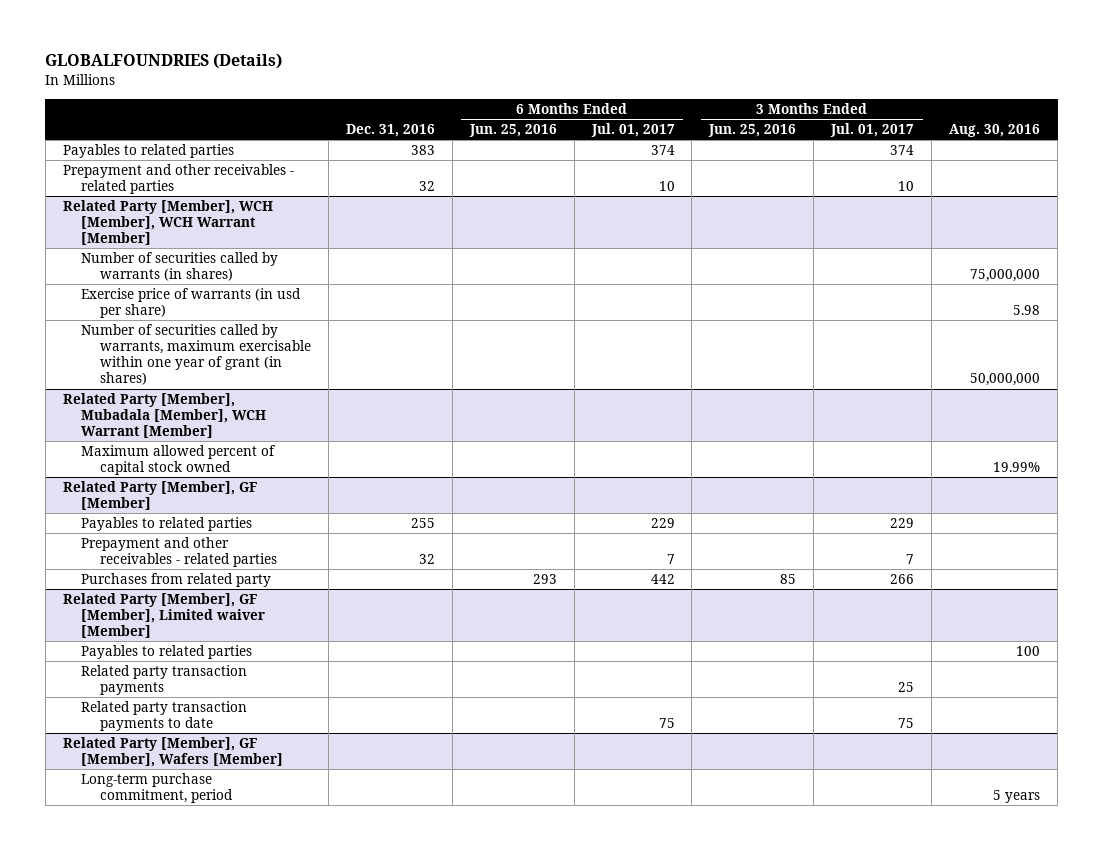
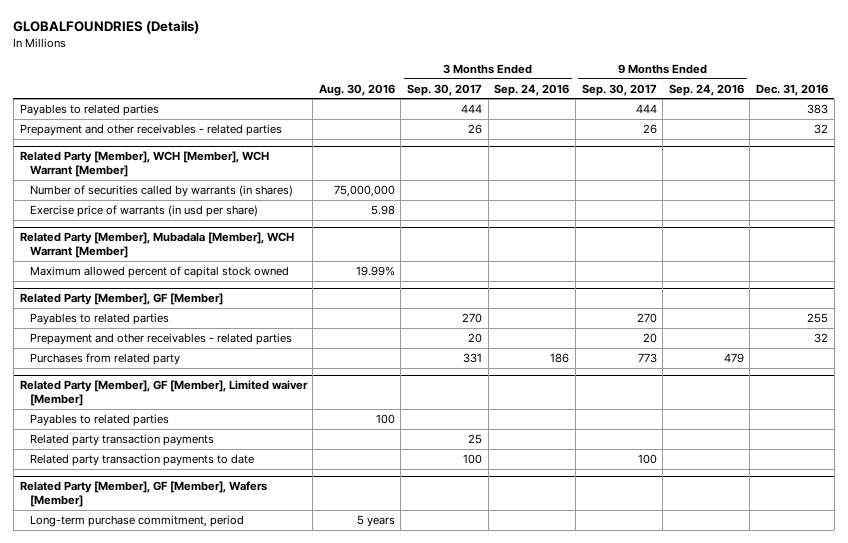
- | Dec. 31, 2016 | 6 Months Ended Jun. 25, 2016 | 6 Months Ended Jul. 01, 2017 | 3 Months Ended Jun. 25, 2016 | 3 Months Ended Jul. 01, 2017 | Aug. 30, 2016
+ | Aug. 30, 2016 | 3 Months Ended Sep. 30, 2017 | 3 Months Ended Sep. 24, 2016 | 9 Months Ended Sep. 30, 2017 | 9 Months Ended Sep. 24, 2016 | Dec. 31, 2016
@ Related Party [Member], WCH [Member], WCH Warrant [Member]
- Number of securities called by warrants, maximum exercisable within one year of grant (in shares) | | | | | | 50,000,000

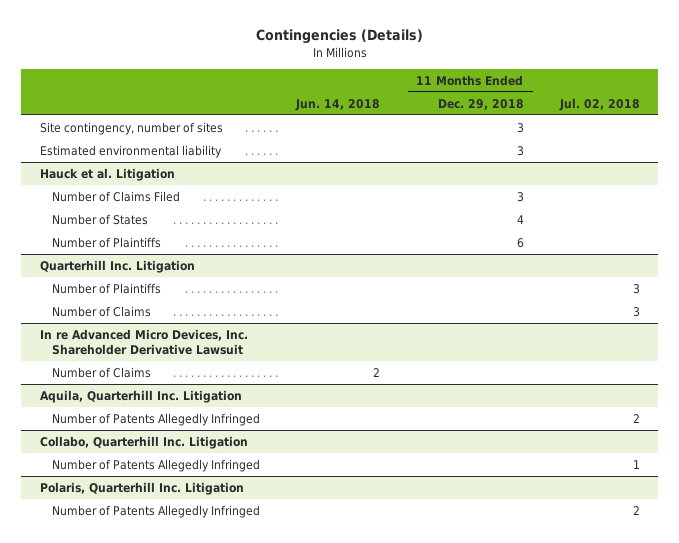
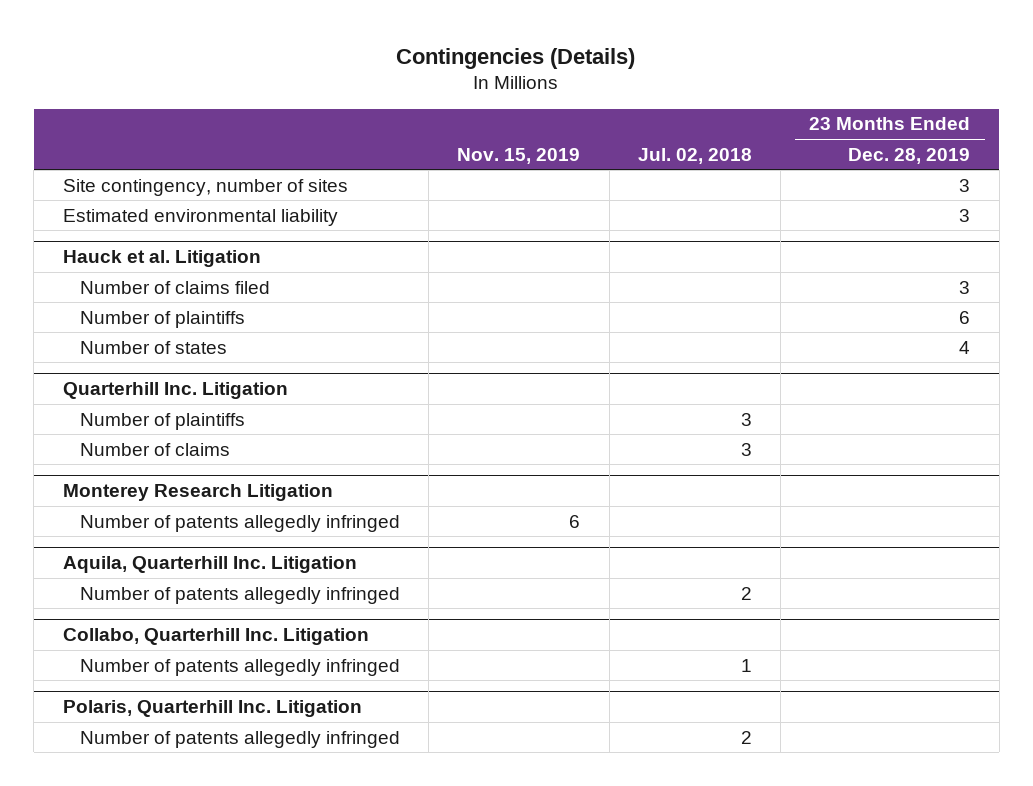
- | Jun. 14, 2018 | 11 Months Ended Dec. 29, 2018 | Jul. 02, 2018
+ | Nov. 15, 2019 | Jul. 02, 2018 | 23 Months Ended Dec. 28, 2019
@ Hauck et al. Litigation
- Number of Claims Filed | | 3 |
- Number of States | | 4 |
- Number of Plaintiffs | | 6 |
+ Number of claims filed | | | 3
+ Number of plaintiffs | | | 6
+ Number of states | | | 4
@ Quarterhill Inc. Litigation
- Number of Plaintiffs | | | 3
- Number of Claims | | | 3
- In re Advanced Micro Devices, Inc. Shareholder Derivative Lawsuit
- Number of Claims | 2 | |
@ Quarterhill Inc. Litigation
+ Number of plaintiffs | | 3 |
+ Number of claims | | 3 |
+ Monterey Research Litigation
+ Number of patents allegedly infringed | 6 | |
@ Aquila, Quarterhill Inc. Litigation
- Number of Patents Allegedly Infringed | | | 2
+ Number of patents allegedly infringed | | 2 |
@ Collabo, Quarterhill Inc. Litigation
- Number of Patents Allegedly Infringed | | | 1
+ Number of patents allegedly infringed | | 1 |
@ Polaris, Quarterhill Inc. Litigation
- Number of Patents Allegedly Infringed | | | 2
+ Number of patents allegedly infringed | | 2 |

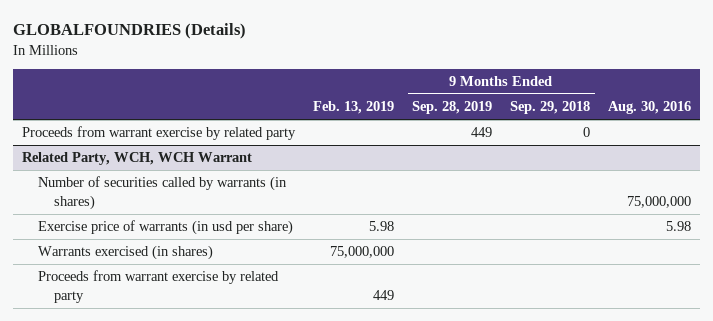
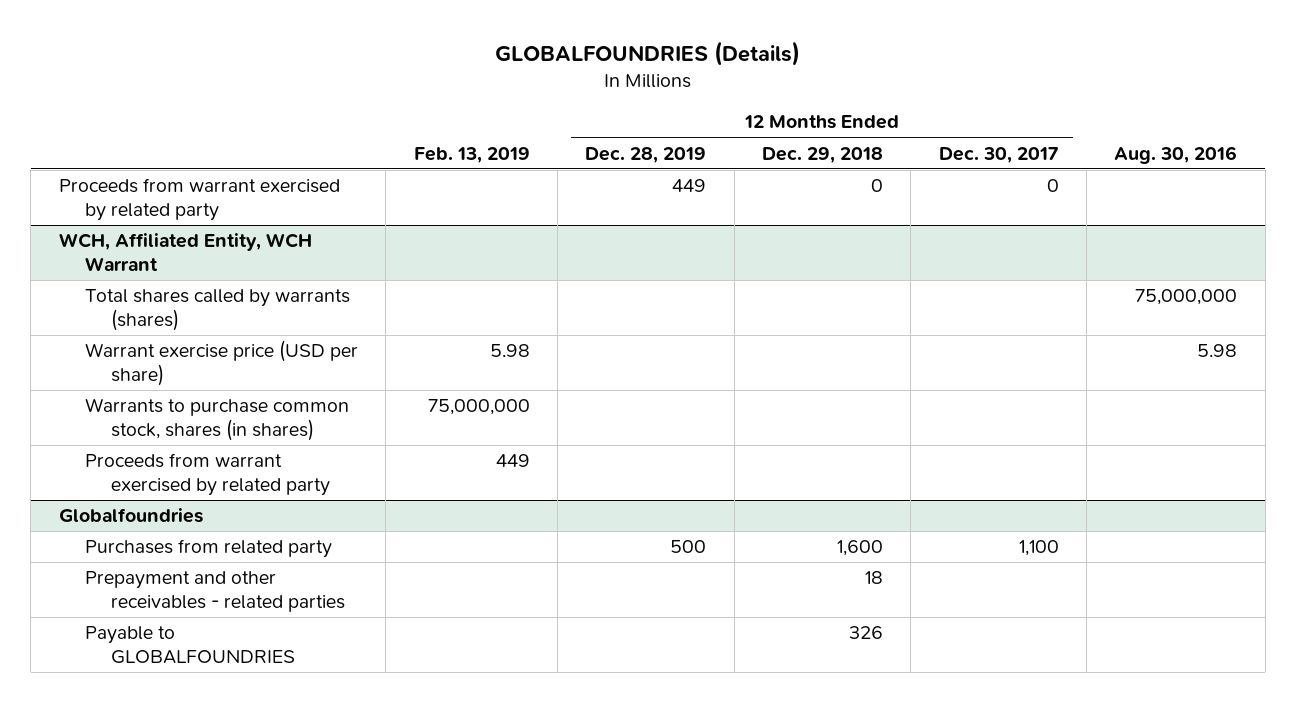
- | Feb. 13, 2019 | 9 Months Ended Sep. 28, 2019 | 9 Months Ended Sep. 29, 2018 | Aug. 30, 2016
+ | Feb. 13, 2019 | 12 Months Ended Dec. 28, 2019 | 12 Months Ended Dec. 29, 2018 | 12 Months Ended Dec. 30, 2017 | Aug. 30, 2016
- Proceeds from warrant exercise by related party | | 449 | 0 |
- Related Party, WCH, WCH Warrant
- Number of securities called by warrants (in shares) | | | | 75,000,000
- Exercise price of warrants (in usd per share) | 5.98 | | | 5.98
- Warrants exercised (in shares) | 75,000,000 | | |
- Proceeds from warrant exercise by related party | 449 | | |
+ Proceeds from warrant exercised by related party | | 449 | 0 | 0 |
+ WCH, Affiliated Entity, WCH Warrant
+ Total shares called by warrants (shares) | | | | | 75,000,000
+ Warrant exercise price (USD per share) | 5.98 | | | | 5.98
+ Warrants to purchase common stock, shares (in shares) | 75,000,000 | | | |
+ Proceeds from warrant exercised by related party | 449 | | | |
+ Globalfoundries
+ Purchases from related party | | 500 | 1,600 | 1,100 |
+ Prepayment and other receivables - related parties | | | 18 | |
+ Payable to GLOBALFOUNDRIES | | | 326 | |

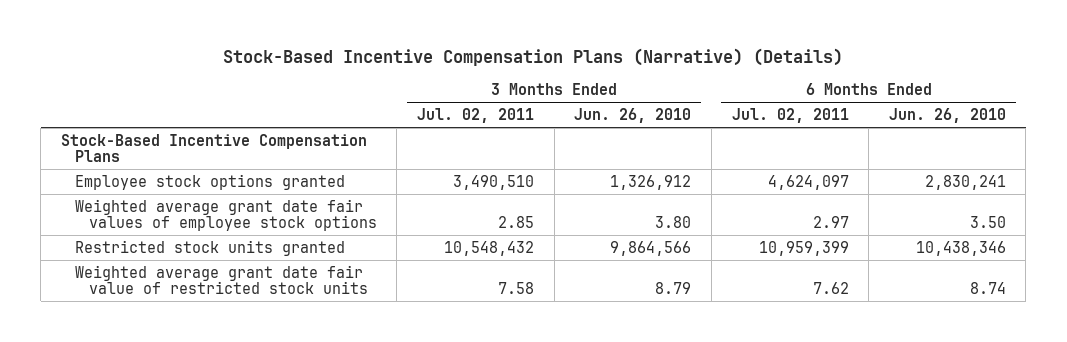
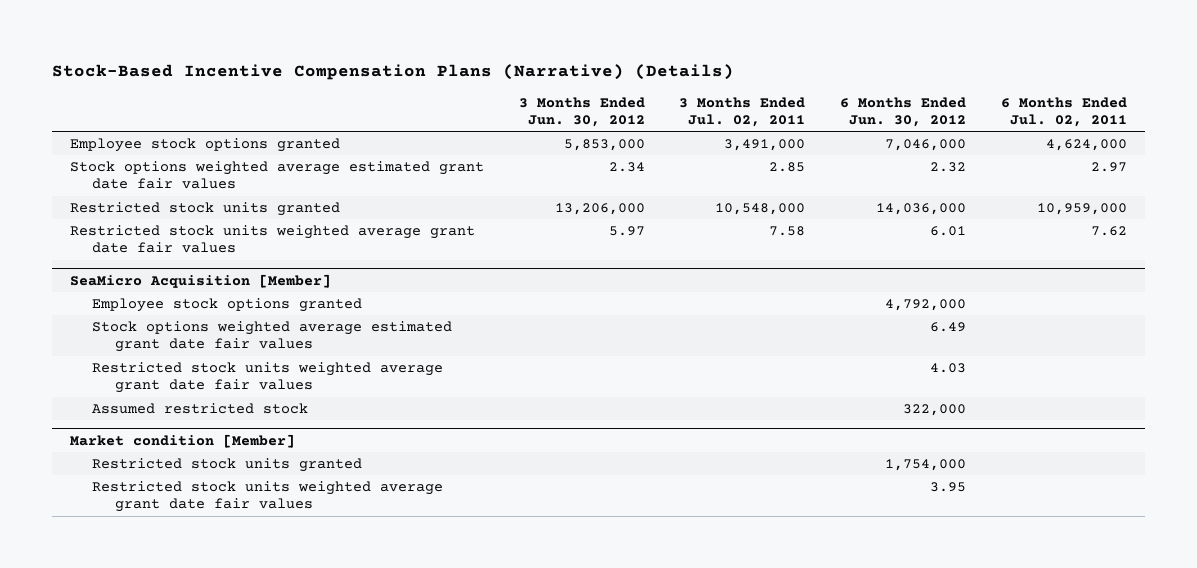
- | 3 Months Ended Jul. 02, 2011 | 3 Months Ended Jun. 26, 2010 | 6 Months Ended Jul. 02, 2011 | 6 Months Ended Jun. 26, 2010
+ | 3 Months Ended Jun. 30, 2012 | 3 Months Ended Jul. 02, 2011 | 6 Months Ended Jun. 30, 2012 | 6 Months Ended Jul. 02, 2011
- Stock-Based Incentive Compensation Plans
- Employee stock options granted | 3,490,510 | 1,326,912 | 4,624,097 | 2,830,241
- Weighted average grant date fair values of employee stock options | 2.85 | 3.80 | 2.97 | 3.50
- Restricted stock units granted | 10,548,432 | 9,864,566 | 10,959,399 | 10,438,346
- Weighted average grant date fair value of restricted stock units | 7.58 | 8.79 | 7.62 | 8.74
+ Employee stock options granted | 5,853,000 | 3,491,000 | 7,046,000 | 4,624,000
+ Stock options weighted average estimated grant date fair values | 2.34 | 2.85 | 2.32 | 2.97
+ Restricted stock units granted | 13,206,000 | 10,548,000 | 14,036,000 | 10,959,000
+ Restricted stock units weighted average grant date fair values | 5.97 | 7.58 | 6.01 | 7.62
+ SeaMicro Acquisition [Member]
+ Employee stock options granted | | | 4,792,000 |
+ Stock options weighted average estimated grant date fair values | | | 6.49 |
+ Restricted stock units weighted average grant date fair values | | | 4.03 |
+ Assumed restricted stock | | | 322,000 |
+ Market condition [Member]
+ Restricted stock units granted | | | 1,754,000 |
+ Restricted stock units weighted average grant date fair values | | | 3.95 |

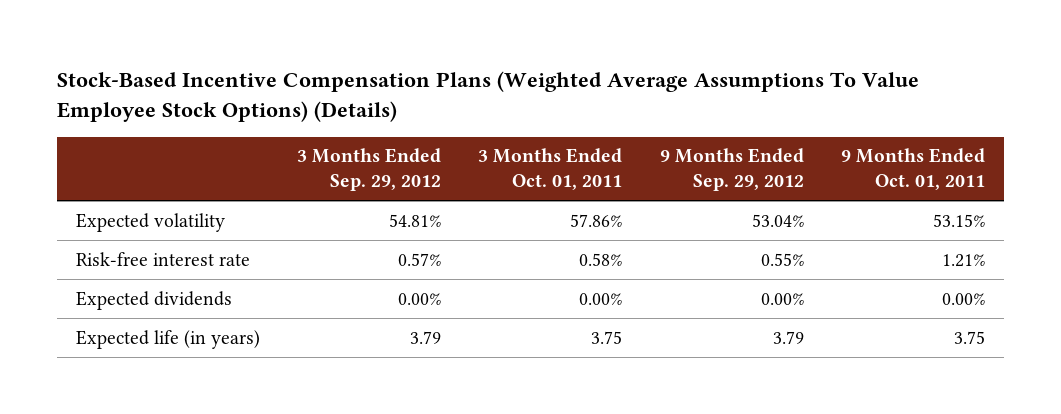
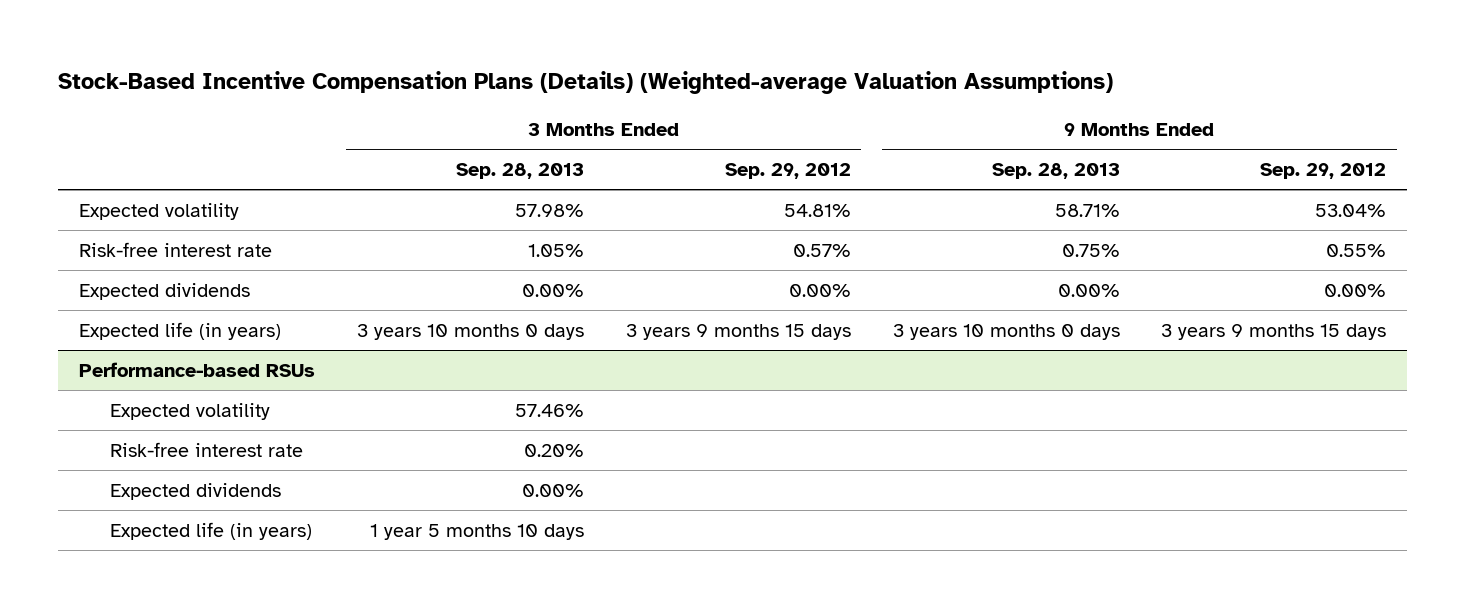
- Stock-Based Incentive Compensation Plans (Weighted Average Assumptions To Value Employee Stock Options) (Details)
+ Stock-Based Incentive Compensation Plans (Details) (Weighted-average Valuation Assumptions)
- | 3 Months Ended Sep. 29, 2012 | 3 Months Ended Oct. 01, 2011 | 9 Months Ended Sep. 29, 2012 | 9 Months Ended Oct. 01, 2011
+ | 3 Months Ended Sep. 28, 2013 | 3 Months Ended Sep. 29, 2012 | 9 Months Ended Sep. 28, 2013 | 9 Months Ended Sep. 29, 2012
- Expected life (in years) | 3.79 | 3.75 | 3.79 | 3.75
+ Expected life (in years) | 3 years 10 months 0 days | 3 years 9 months 15 days | 3 years 10 months 0 days | 3 years 9 months 15 days
+ Performance-based RSUs
+ Expected volatility | 57.46% | | |
+ Risk-free interest rate | 0.20% | | |
+ Expected dividends | 0.00% | | |
+ Expected life (in years) | 1 year 5 months 10 days | | |

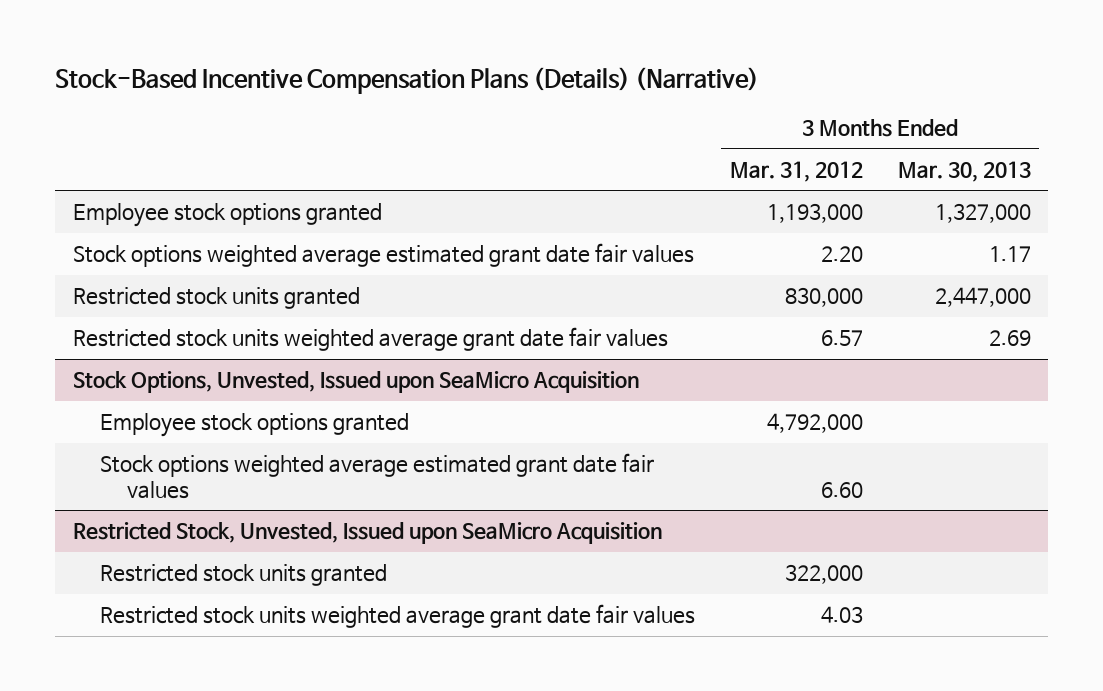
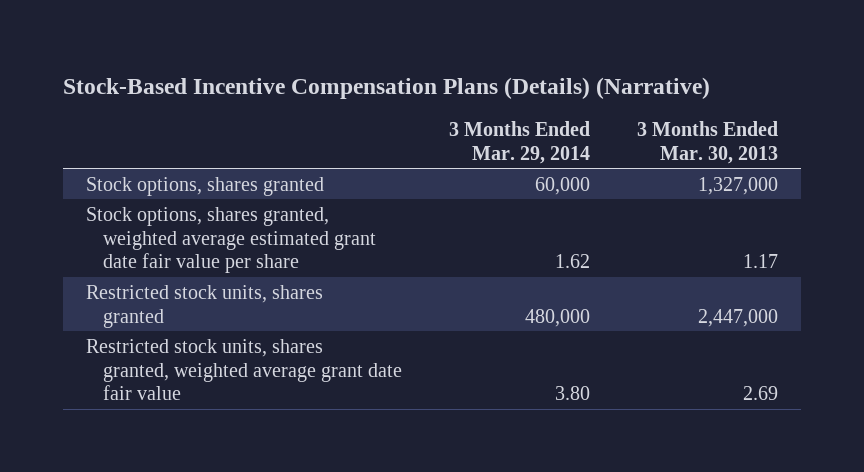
- | 3 Months Ended Mar. 31, 2012 | 3 Months Ended Mar. 30, 2013
+ | 3 Months Ended Mar. 29, 2014 | 3 Months Ended Mar. 30, 2013
- Employee stock options granted | 1,193,000 | 1,327,000
- Stock options weighted average estimated grant date fair values | 2.20 | 1.17
- Restricted stock units granted | 830,000 | 2,447,000
- Restricted stock units weighted average grant date fair values | 6.57 | 2.69
- Stock Options, Unvested, Issued upon SeaMicro Acquisition
- Employee stock options granted | 4,792,000 |
- Stock options weighted average estimated grant date fair values | 6.60 |
- Restricted Stock, Unvested, Issued upon SeaMicro Acquisition
- Restricted stock units granted | 322,000 |
- Restricted stock units weighted average grant date fair values | 4.03 |
+ Stock options, shares granted | 60,000 | 1,327,000
+ Stock options, shares granted, weighted average estimated grant date fair value per share | 1.62 | 1.17
+ Restricted stock units, shares granted | 480,000 | 2,447,000
+ Restricted stock units, shares granted, weighted average grant date fair value | 3.80 | 2.69

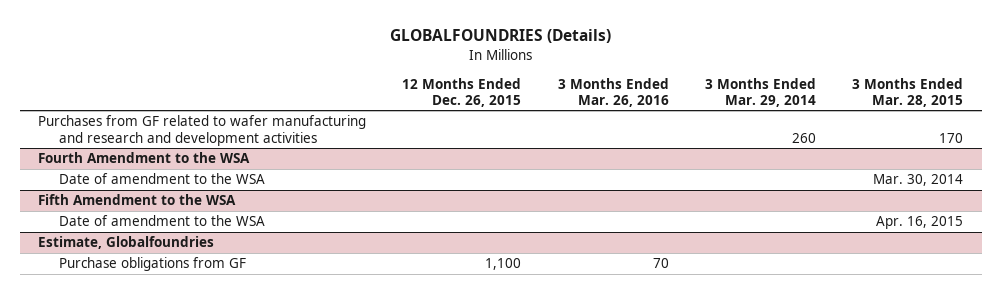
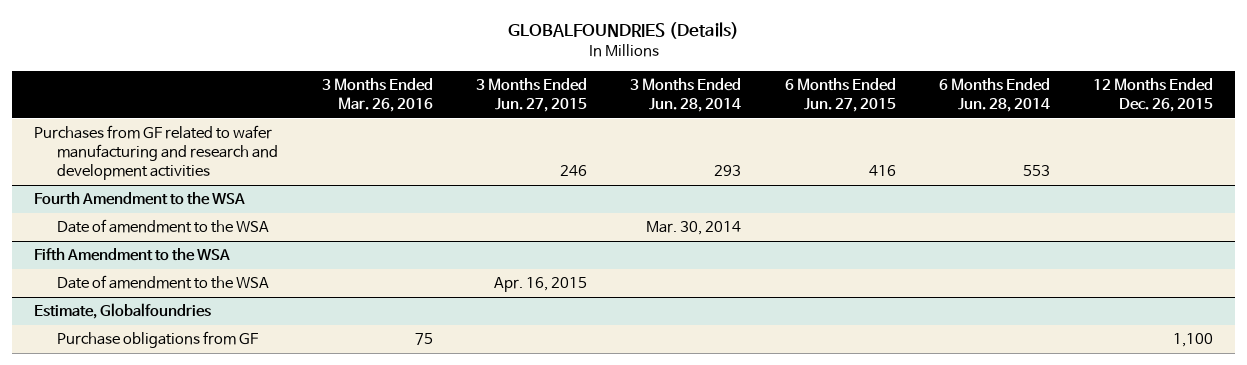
- | 12 Months Ended Dec. 26, 2015 | 3 Months Ended Mar. 26, 2016 | 3 Months Ended Mar. 29, 2014 | 3 Months Ended Mar. 28, 2015
+ | 3 Months Ended Mar. 26, 2016 | 3 Months Ended Jun. 27, 2015 | 3 Months Ended Jun. 28, 2014 | 6 Months Ended Jun. 27, 2015 | 6 Months Ended Jun. 28, 2014 | 12 Months Ended Dec. 26, 2015
@ Estimate, Globalfoundries
- Purchase obligations from GF | 1,100 | 70 | |
+ Purchase obligations from GF | 75 | | | | | 1,100

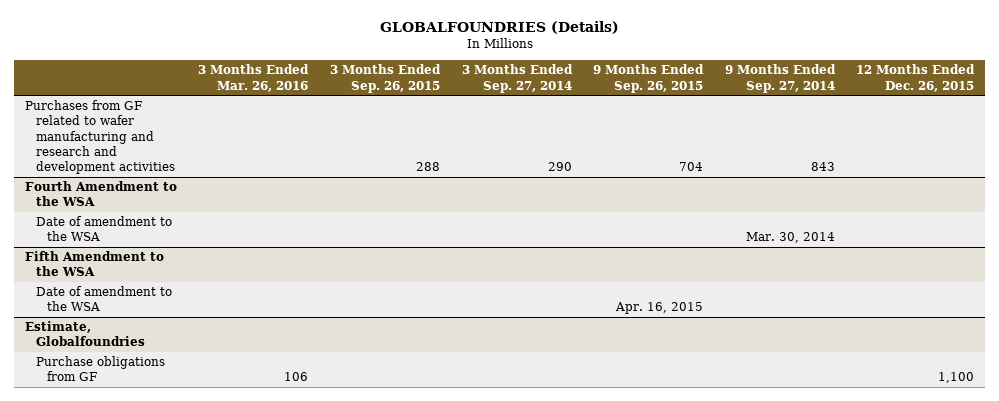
- | 3 Months Ended Mar. 26, 2016 | 3 Months Ended Jun. 27, 2015 | 3 Months Ended Jun. 28, 2014 | 6 Months Ended Jun. 27, 2015 | 6 Months Ended Jun. 28, 2014 | 12 Months Ended Dec. 26, 2015
+ | 3 Months Ended Mar. 26, 2016 | 3 Months Ended Sep. 26, 2015 | 3 Months Ended Sep. 27, 2014 | 9 Months Ended Sep. 26, 2015 | 9 Months Ended Sep. 27, 2014 | 12 Months Ended Dec. 26, 2015
@ Estimate, Globalfoundries
- Purchase obligations from GF | 75 | | | | | 1,100
+ Purchase obligations from GF | 106 | | | | | 1,100

